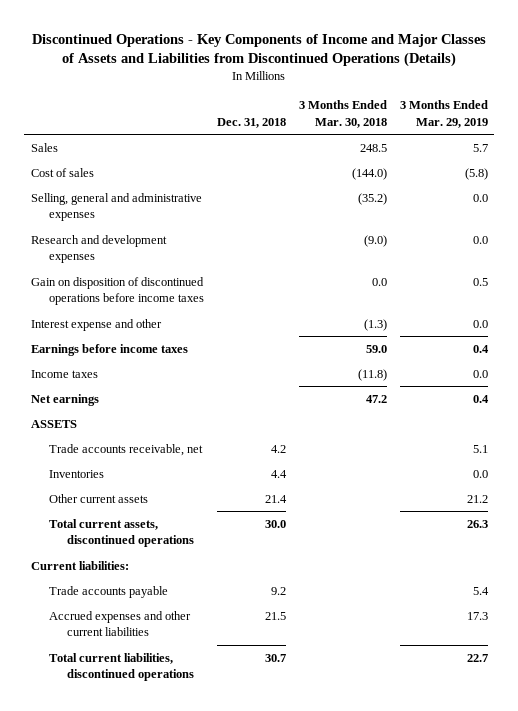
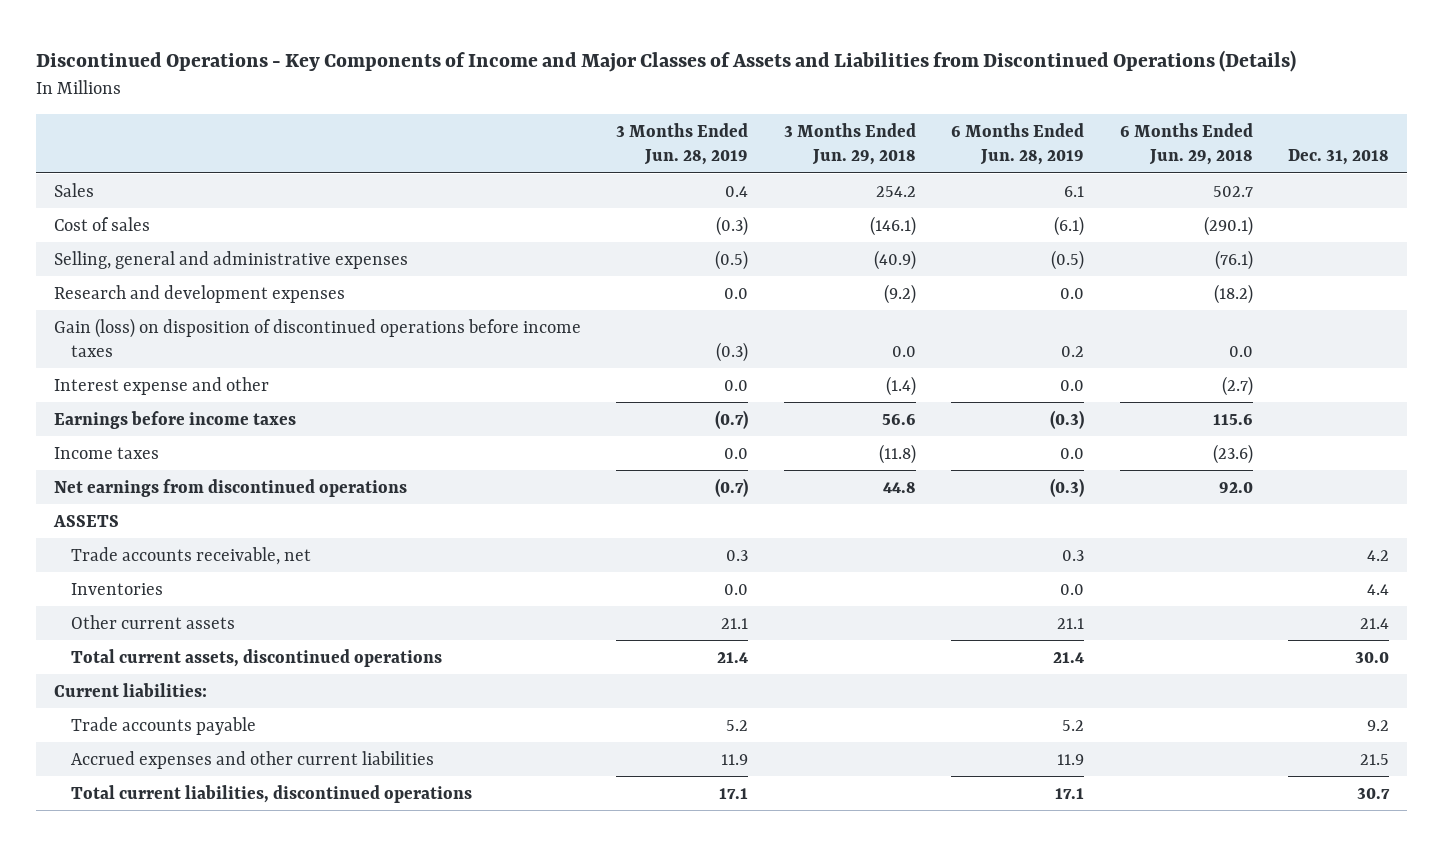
- | Dec. 31, 2018 | 3 Months Ended Mar. 30, 2018 | 3 Months Ended Mar. 29, 2019
+ | 3 Months Ended Jun. 28, 2019 | 3 Months Ended Jun. 29, 2018 | 6 Months Ended Jun. 28, 2019 | 6 Months Ended Jun. 29, 2018 | Dec. 31, 2018
- Gain on disposition of discontinued operations before income taxes | | 0.0 | 0.5
+ Gain (loss) on disposition of discontinued operations before income taxes | (0.3) | 0.0 | 0.2 | 0.0 |
- Net earnings | | 47.2 | 0.4
+ Net earnings from discontinued operations | (0.7) | 44.8 | (0.3) | 92.0 |

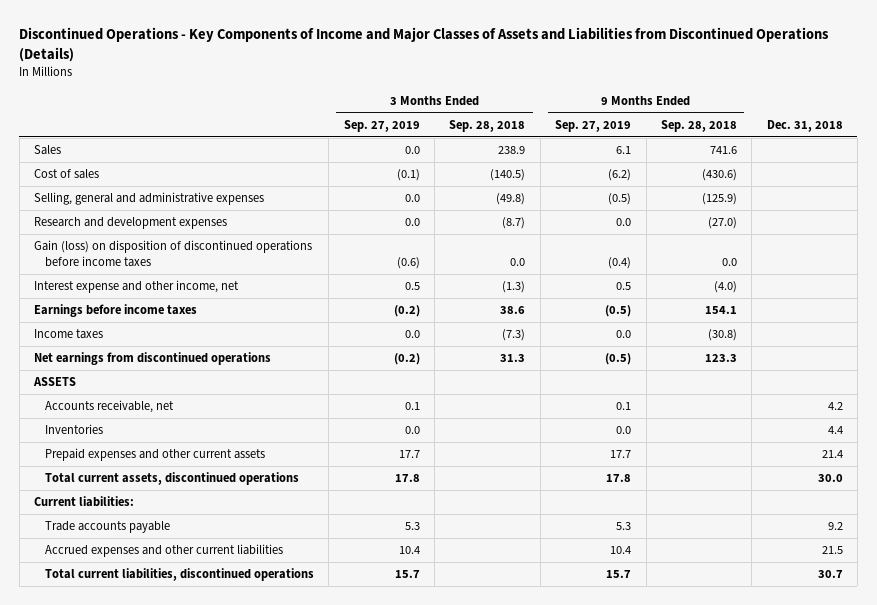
- | 3 Months Ended Jun. 28, 2019 | 3 Months Ended Jun. 29, 2018 | 6 Months Ended Jun. 28, 2019 | 6 Months Ended Jun. 29, 2018 | Dec. 31, 2018
+ | 3 Months Ended Sep. 27, 2019 | 3 Months Ended Sep. 28, 2018 | 9 Months Ended Sep. 27, 2019 | 9 Months Ended Sep. 28, 2018 | Dec. 31, 2018
- Interest expense and other | 0.0 | (1.4) | 0.0 | (2.7) |
+ Interest expense and other income, net | 0.5 | (1.3) | 0.5 | (4.0) |
- Trade accounts receivable, net | 0.3 | | 0.3 | | 4.2
+ Accounts receivable, net | 0.1 | | 0.1 | | 4.2
- Other current assets | 21.1 | | 21.1 | | 21.4
+ Prepaid expenses and other current assets | 17.7 | | 17.7 | | 21.4

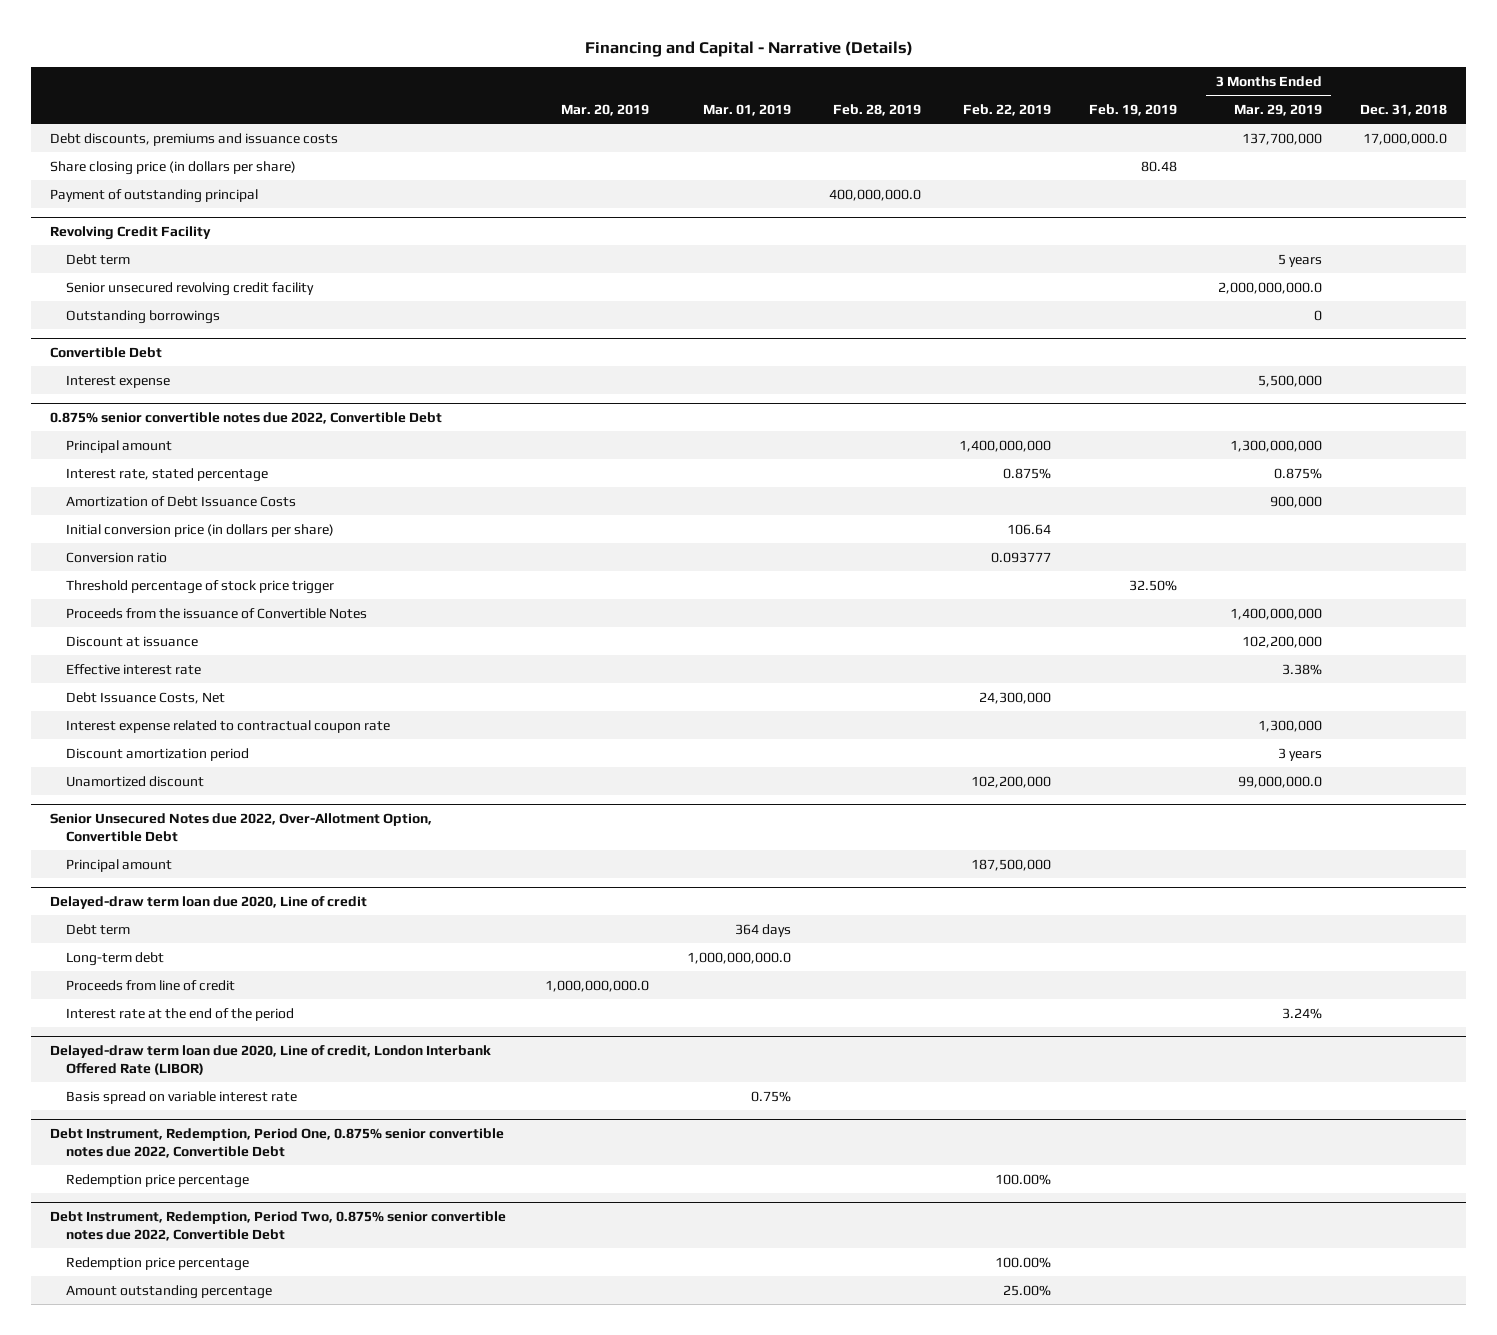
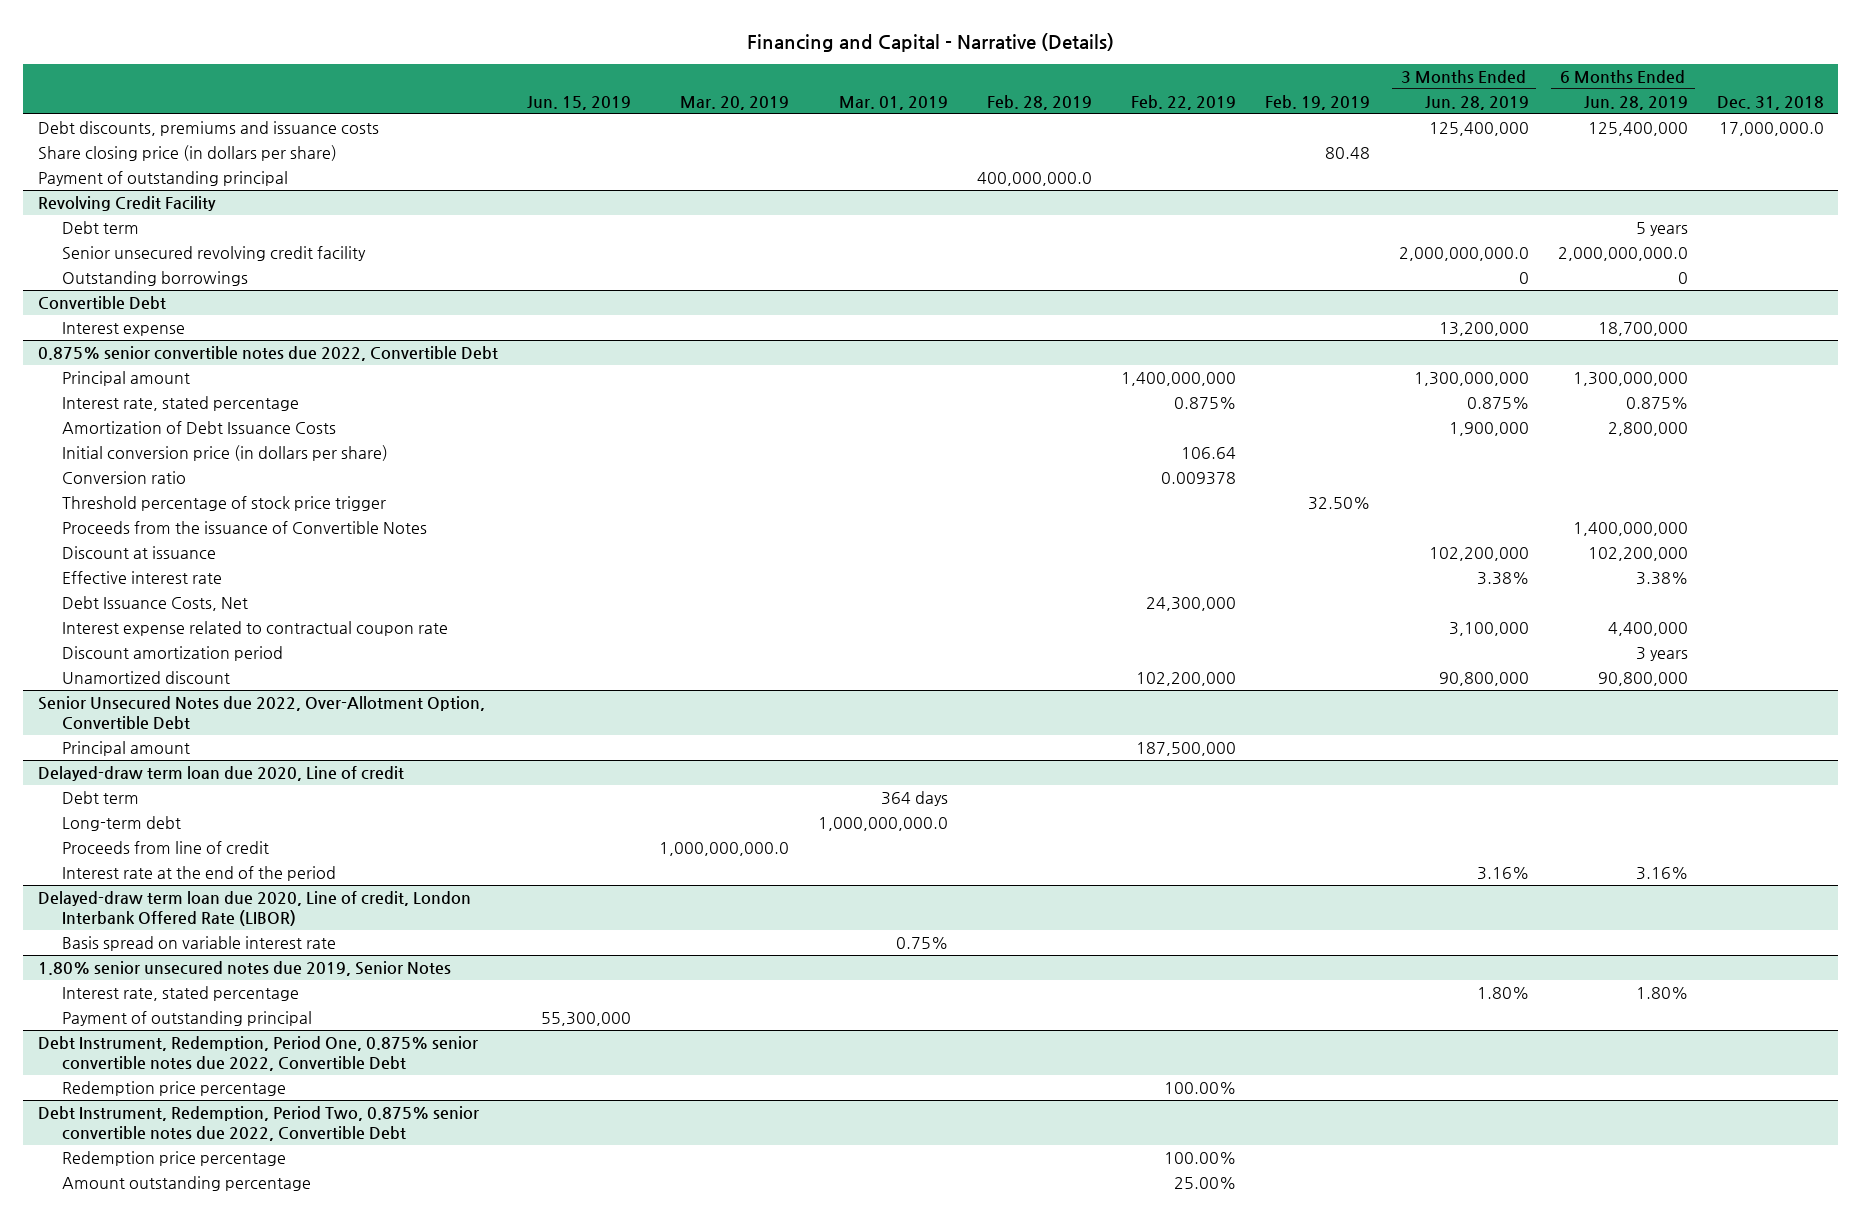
- | Mar. 20, 2019 | Mar. 01, 2019 | Feb. 28, 2019 | Feb. 22, 2019 | Feb. 19, 2019 | 3 Months Ended Mar. 29, 2019 | Dec. 31, 2018
+ | Jun. 15, 2019 | Mar. 20, 2019 | Mar. 01, 2019 | Feb. 28, 2019 | Feb. 22, 2019 | Feb. 19, 2019 | 3 Months Ended Jun. 28, 2019 | 6 Months Ended Jun. 28, 2019 | Dec. 31, 2018
@ 0.875% senior convertible notes due 2022, Convertible Debt
- Conversion ratio | | | | 0.093777 | | |
+ Conversion ratio | | | | | 0.009378 | | | |
+ 1.80% senior unsecured notes due 2019, Senior Notes
+ Interest rate, stated percentage | | | | | | | 1.80% | 1.80% |
+ Payment of outstanding principal | 55,300,000 | | | | | | | |

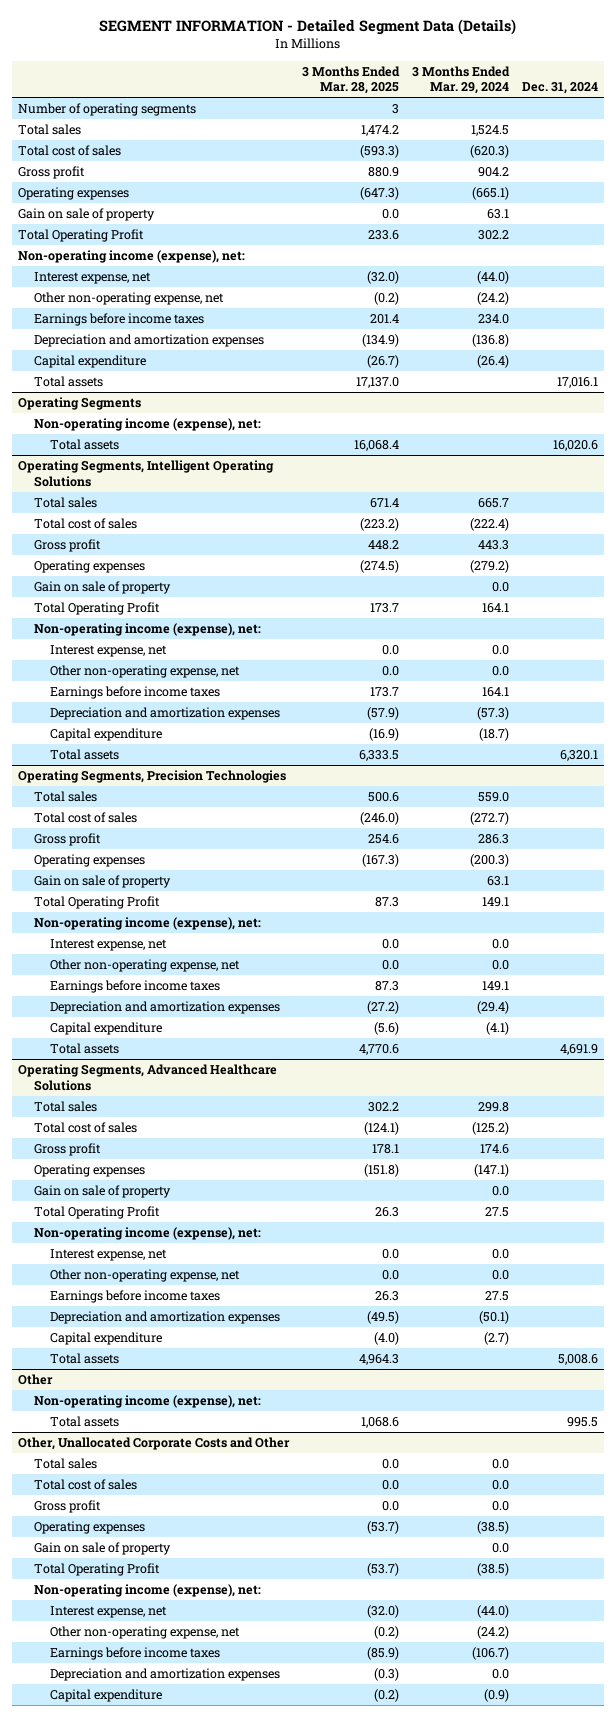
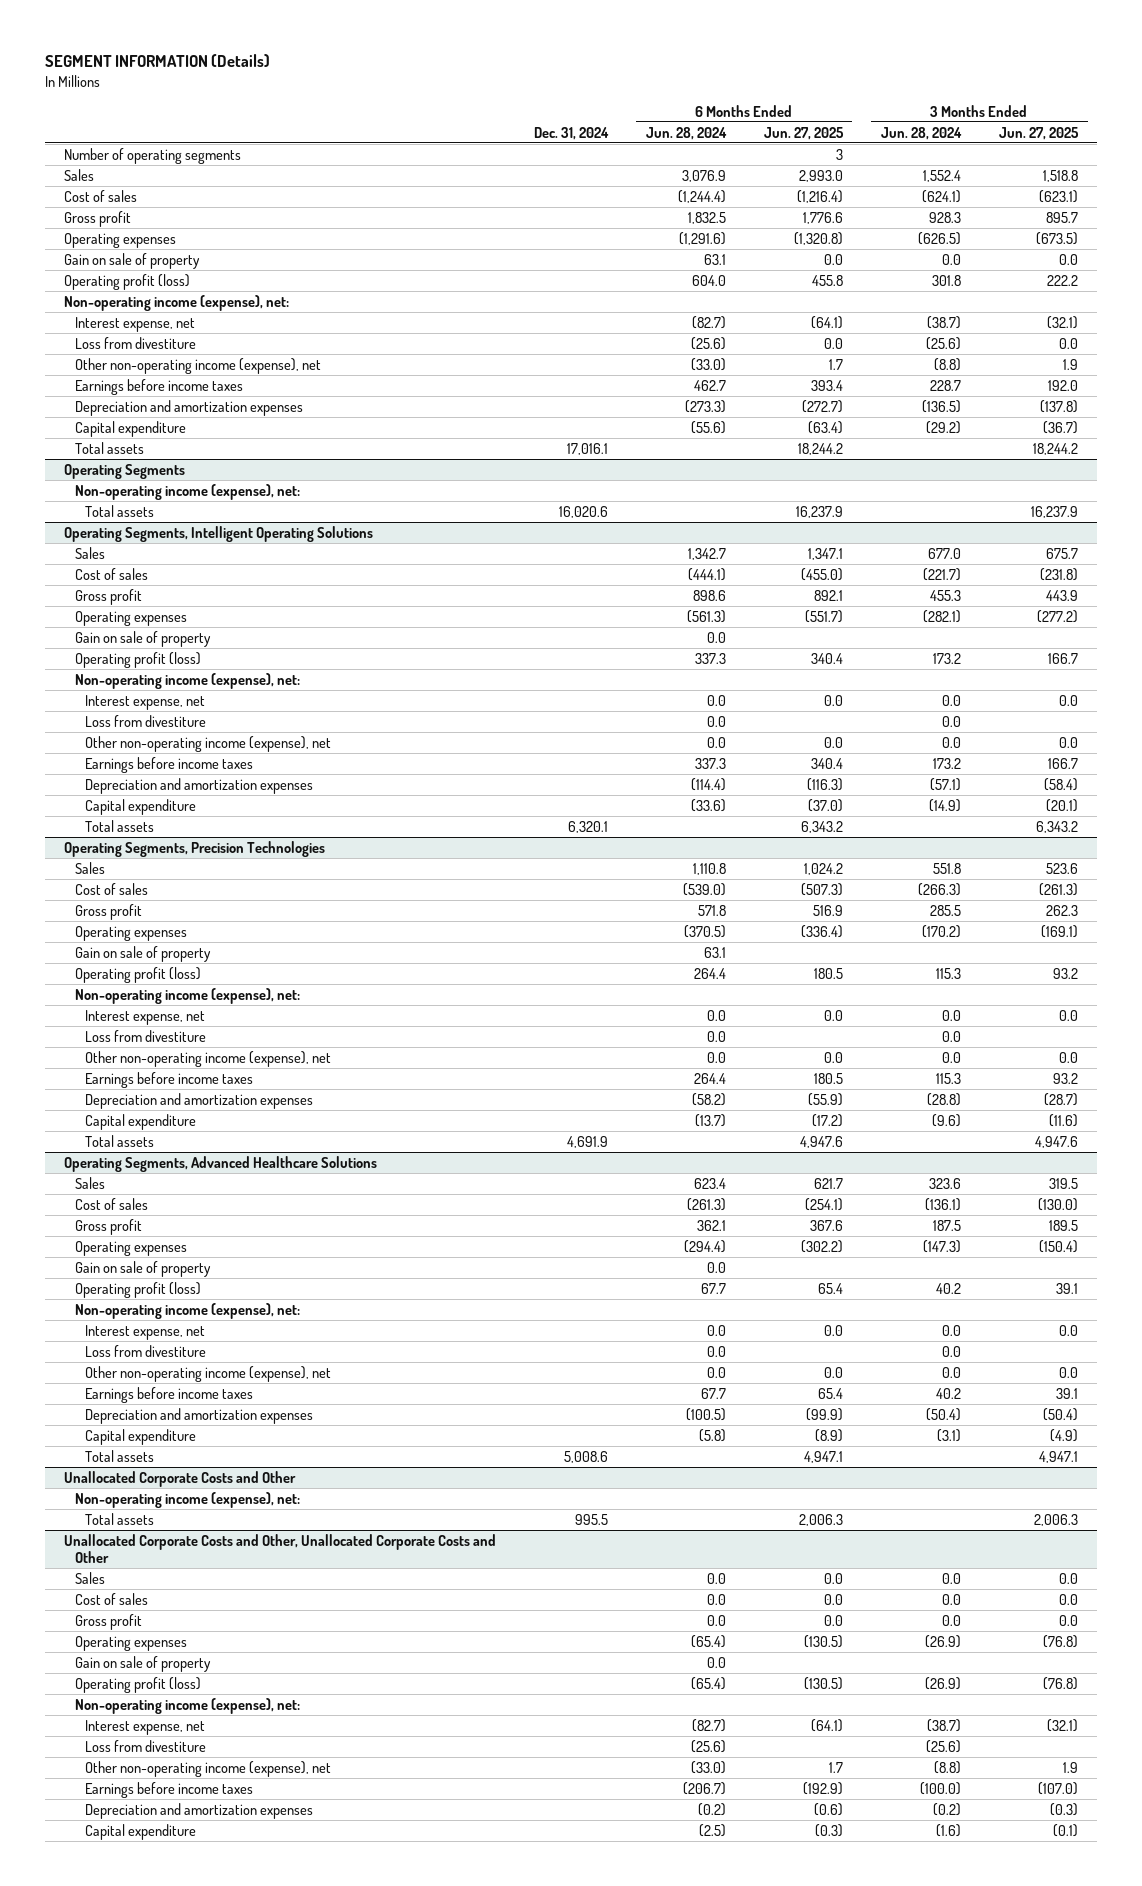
- SEGMENT INFORMATION - Detailed Segment Data (Details)
+ SEGMENT INFORMATION (Details)
- | 3 Months Ended Mar. 28, 2025 | 3 Months Ended Mar. 29, 2024 | Dec. 31, 2024
+ | Dec. 31, 2024 | 6 Months Ended Jun. 28, 2024 | 6 Months Ended Jun. 27, 2025 | 3 Months Ended Jun. 28, 2024 | 3 Months Ended Jun. 27, 2025
- Total sales | 1,474.2 | 1,524.5 |
- Total cost of sales | (593.3) | (620.3) |
+ Sales | | 3,076.9 | 2,993.0 | 1,552.4 | 1,518.8
+ Cost of sales | | (1,244.4) | (1,216.4) | (624.1) | (623.1)
- Total Operating Profit | 233.6 | 302.2 |
+ Operating profit (loss) | | 604.0 | 455.8 | 301.8 | 222.2
- Other non-operating expense, net | (0.2) | (24.2) |
+ Loss from divestiture | | (25.6) | 0.0 | (25.6) | 0.0
+ Other non-operating income (expense), net | | (33.0) | 1.7 | (8.8) | 1.9
@ Operating Segments, Intelligent Operating Solutions
- Total sales | 671.4 | 665.7 |
- Total cost of sales | (223.2) | (222.4) |
+ Sales | | 1,342.7 | 1,347.1 | 677.0 | 675.7
+ Cost of sales | | (444.1) | (455.0) | (221.7) | (231.8)
- Total Operating Profit | 173.7 | 164.1 |
+ Operating profit (loss) | | 337.3 | 340.4 | 173.2 | 166.7
- Other non-operating expense, net | 0.0 | 0.0 |
+ Loss from divestiture | | 0.0 | | 0.0 |
+ Other non-operating income (expense), net | | 0.0 | 0.0 | 0.0 | 0.0
@ Operating Segments, Precision Technologies
- Total sales | 500.6 | 559.0 |
- Total cost of sales | (246.0) | (272.7) |
+ Sales | | 1,110.8 | 1,024.2 | 551.8 | 523.6
+ Cost of sales | | (539.0) | (507.3) | (266.3) | (261.3)
- Total Operating Profit | 87.3 | 149.1 |
+ Operating profit (loss) | | 264.4 | 180.5 | 115.3 | 93.2
- Other non-operating expense, net | 0.0 | 0.0 |
+ Loss from divestiture | | 0.0 | | 0.0 |
+ Other non-operating income (expense), net | | 0.0 | 0.0 | 0.0 | 0.0
@ Operating Segments, Advanced Healthcare Solutions
- Total sales | 302.2 | 299.8 |
- Total cost of sales | (124.1) | (125.2) |
+ Sales | | 623.4 | 621.7 | 323.6 | 319.5
+ Cost of sales | | (261.3) | (254.1) | (136.1) | (130.0)
- Total Operating Profit | 26.3 | 27.5 |
+ Operating profit (loss) | | 67.7 | 65.4 | 40.2 | 39.1
- Other non-operating expense, net | 0.0 | 0.0 |
+ Loss from divestiture | | 0.0 | | 0.0 |
+ Other non-operating income (expense), net | | 0.0 | 0.0 | 0.0 | 0.0
- Other
+ Unallocated Corporate Costs and Other
- Other, Unallocated Corporate Costs and Other
- Total sales | 0.0 | 0.0 |
- Total cost of sales | 0.0 | 0.0 |
+ Unallocated Corporate Costs and Other, Unallocated Corporate Costs and Other
+ Sales | | 0.0 | 0.0 | 0.0 | 0.0
+ Cost of sales | | 0.0 | 0.0 | 0.0 | 0.0
- Total Operating Profit | (53.7) | (38.5) |
+ Operating profit (loss) | | (65.4) | (130.5) | (26.9) | (76.8)
- Other non-operating expense, net | (0.2) | (24.2) |
+ Loss from divestiture | | (25.6) | | (25.6) |
+ Other non-operating income (expense), net | | (33.0) | 1.7 | (8.8) | 1.9

